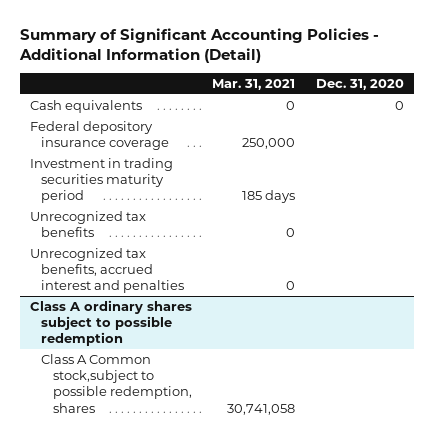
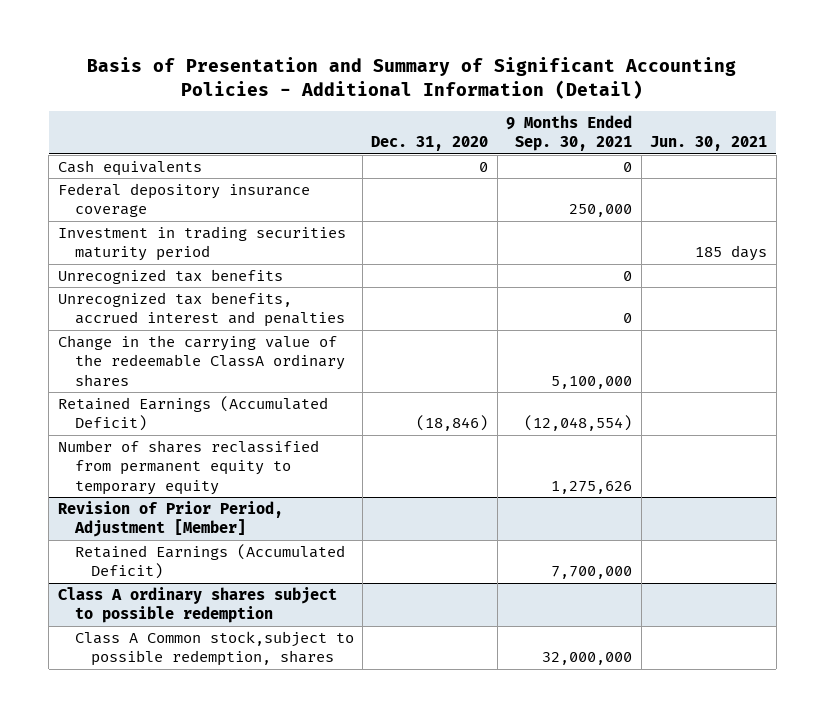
- Summary of Significant Accounting Policies - Additional Information (Detail)
+ Basis of Presentation and Summary of Significant Accounting Policies - Additional Information (Detail)
- | Mar. 31, 2021 | Dec. 31, 2020
+ | Dec. 31, 2020 | 9 Months Ended Sep. 30, 2021 | Jun. 30, 2021
+ Change in the carrying value of the redeemable ClassA ordinary shares | | 5,100,000 |
+ Retained Earnings (Accumulated Deficit) | (18,846) | (12,048,554) |
+ Number of shares reclassified from permanent equity to temporary equity | | 1,275,626 |
+ Revision of Prior Period, Adjustment [Member]
+ Retained Earnings (Accumulated Deficit) | | 7,700,000 |

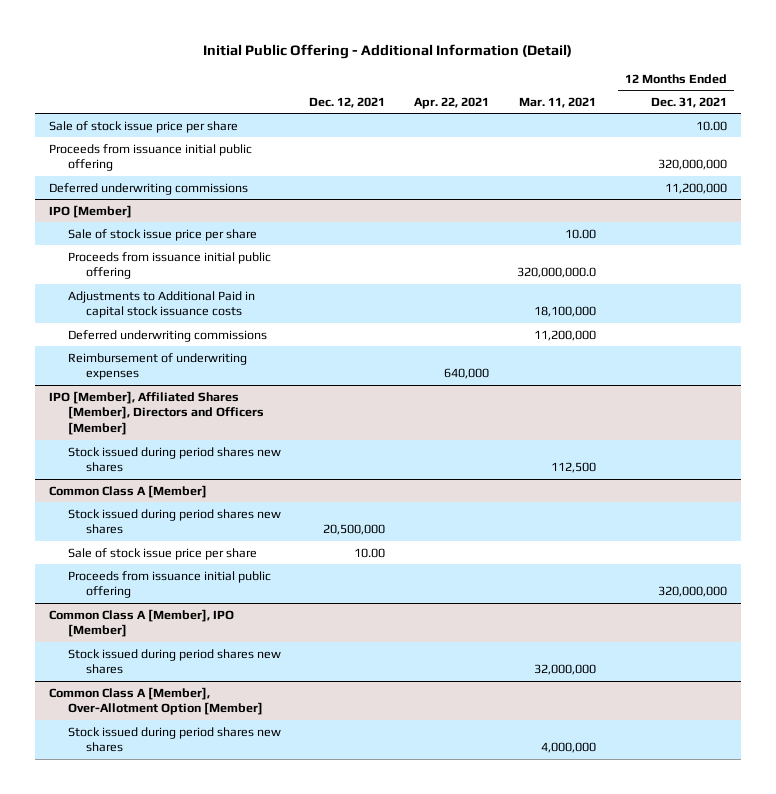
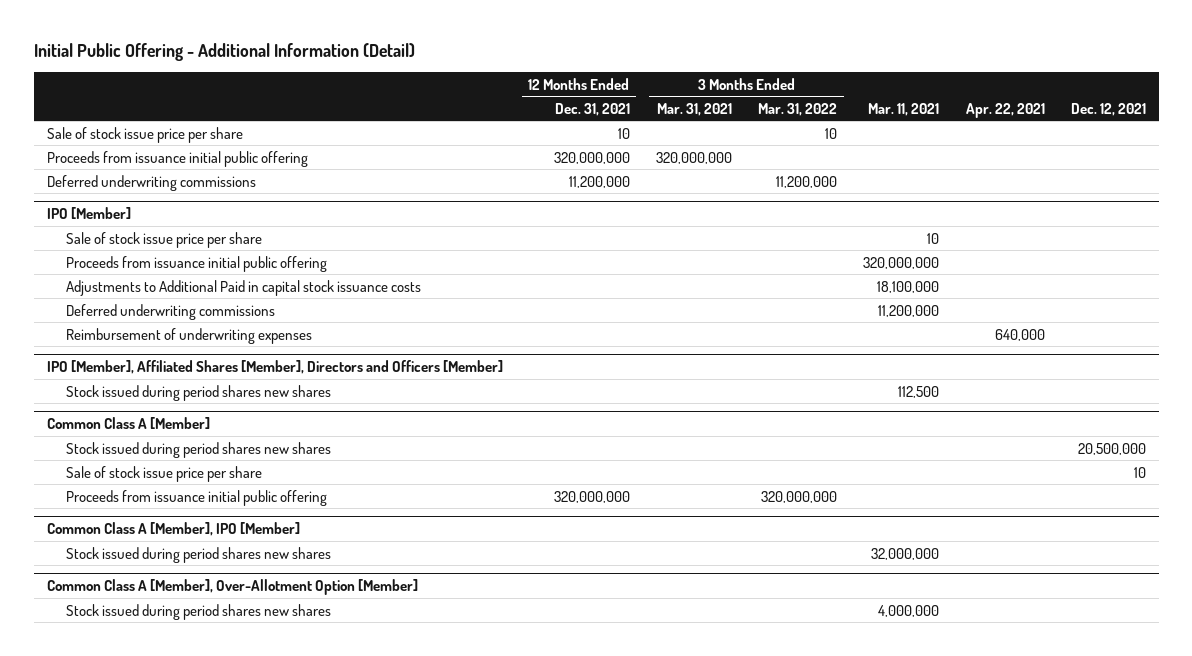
- | Dec. 12, 2021 | Apr. 22, 2021 | Mar. 11, 2021 | 12 Months Ended Dec. 31, 2021
+ | 12 Months Ended Dec. 31, 2021 | 3 Months Ended Mar. 31, 2021 | 3 Months Ended Mar. 31, 2022 | Mar. 11, 2021 | Apr. 22, 2021 | Dec. 12, 2021
- Sale of stock issue price per share | | | | 10.00
+ Sale of stock issue price per share | 10 | | 10 | | |
@ IPO [Member]
- Sale of stock issue price per share | | | 10.00 |
- Proceeds from issuance initial public offering | | | 320,000,000.0 |
+ Sale of stock issue price per share | | | | 10 | |
+ Proceeds from issuance initial public offering | | | | 320,000,000 | |
@ Common Class A [Member]
- Sale of stock issue price per share | 10.00 | | |
+ Sale of stock issue price per share | | | | | | 10

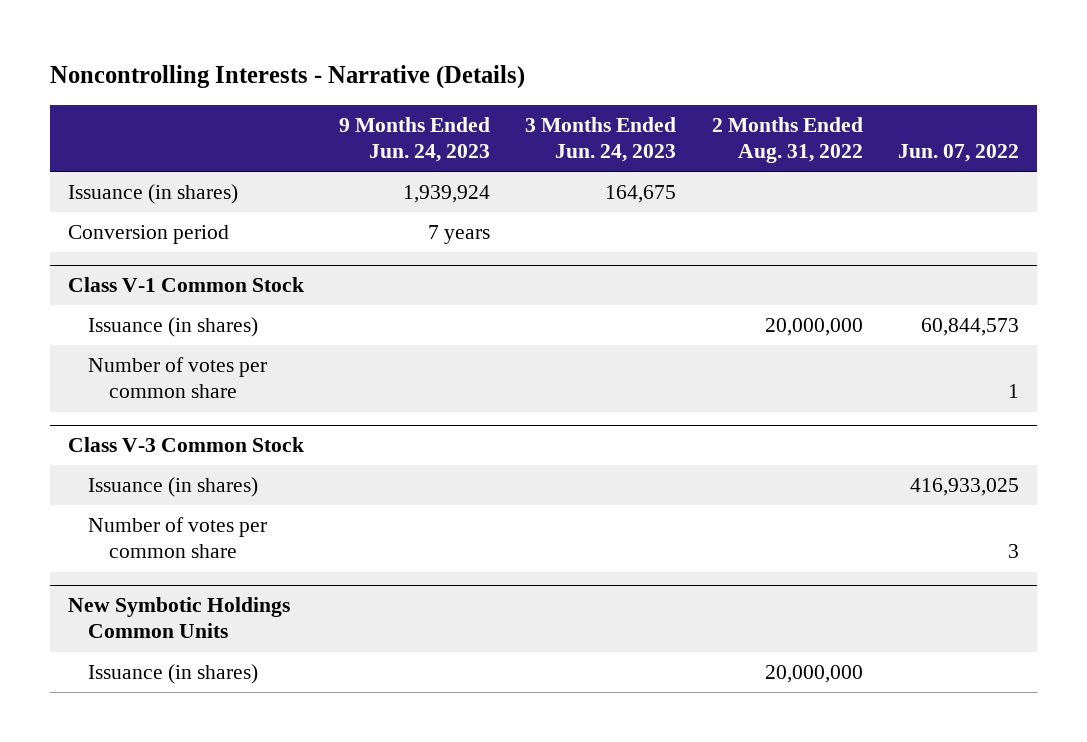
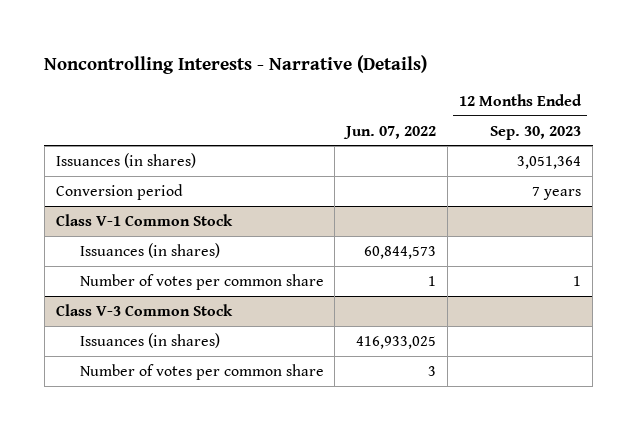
- | 9 Months Ended Jun. 24, 2023 | 3 Months Ended Jun. 24, 2023 | 2 Months Ended Aug. 31, 2022 | Jun. 07, 2022
+ | Jun. 07, 2022 | 12 Months Ended Sep. 30, 2023
- Issuance (in shares) | 1,939,924 | 164,675 | |
+ Issuances (in shares) | | 3,051,364
@ Class V-1 Common Stock
- Issuance (in shares) | | | 20,000,000 | 60,844,573
+ Issuances (in shares) | 60,844,573 |
@ Class V-3 Common Stock
- Issuance (in shares) | | | | 416,933,025
+ Issuances (in shares) | 416,933,025 |
- New Symbotic Holdings Common Units
- Issuance (in shares) | | | 20,000,000 |

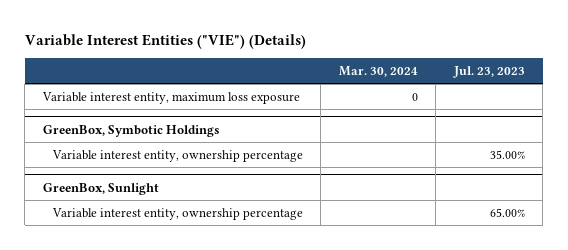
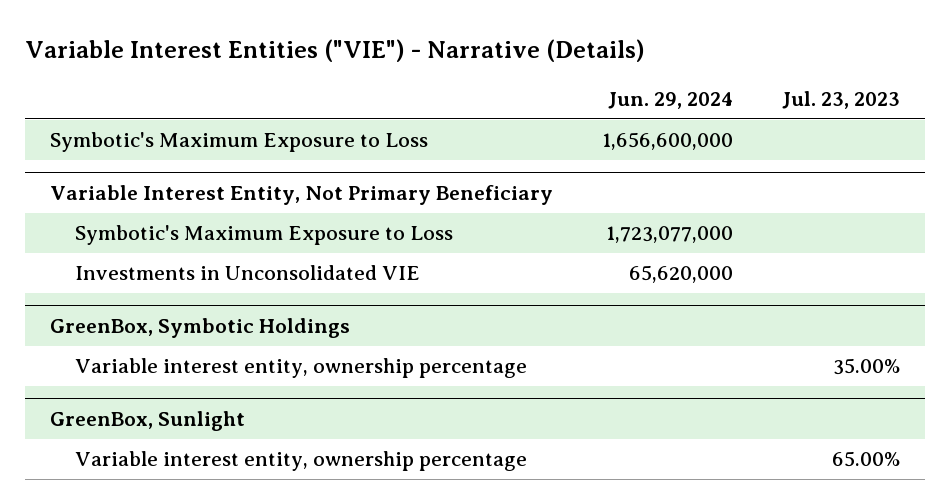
- Variable Interest Entities ("VIE") (Details)
+ Variable Interest Entities ("VIE") - Narrative (Details)
- | Mar. 30, 2024 | Jul. 23, 2023
+ | Jun. 29, 2024 | Jul. 23, 2023
- Variable interest entity, maximum loss exposure | 0 |
+ Symbotic's Maximum Exposure to Loss | 1,656,600,000 |
+ Variable Interest Entity, Not Primary Beneficiary
+ Symbotic's Maximum Exposure to Loss | 1,723,077,000 |
+ Investments in Unconsolidated VIE | 65,620,000 |

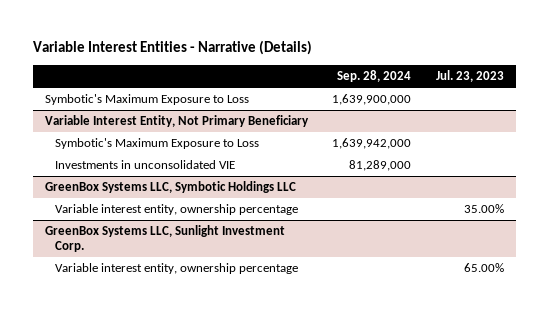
- Variable Interest Entities ("VIE") - Narrative (Details)
+ Variable Interest Entities - Narrative (Details)
- | Jun. 29, 2024 | Jul. 23, 2023
+ | Sep. 28, 2024 | Jul. 23, 2023
@ Variable Interest Entity, Not Primary Beneficiary
- Investments in Unconsolidated VIE | 65,620,000 |
- GreenBox, Symbotic Holdings
@ Variable Interest Entity, Not Primary Beneficiary
+ Investments in unconsolidated VIE | 81,289,000 |
+ GreenBox Systems LLC, Symbotic Holdings LLC
- GreenBox, Sunlight
+ GreenBox Systems LLC, Sunlight Investment Corp.

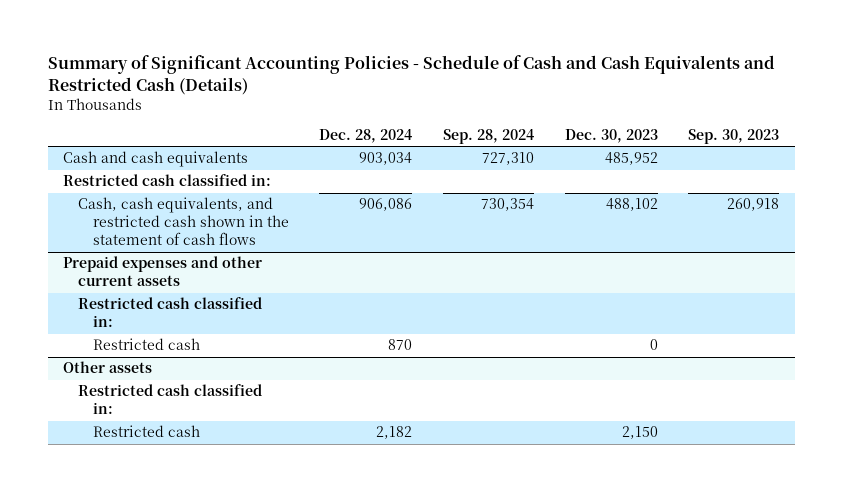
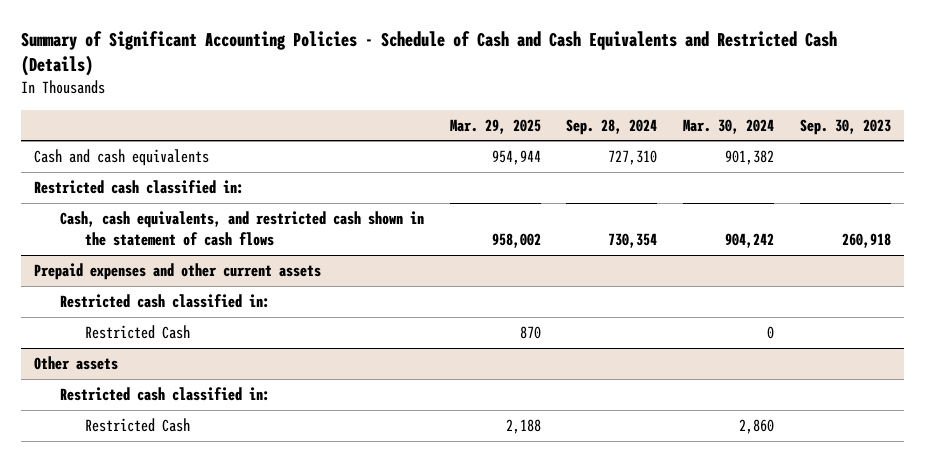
- | Dec. 28, 2024 | Sep. 28, 2024 | Dec. 30, 2023 | Sep. 30, 2023
+ | Mar. 29, 2025 | Sep. 28, 2024 | Mar. 30, 2024 | Sep. 30, 2023
@ Prepaid expenses and other current assets
- Restricted cash | 870 | | 0 |
+ Restricted Cash | 870 | | 0 |
@ Other assets
- Restricted cash | 2,182 | | 2,150 |
+ Restricted Cash | 2,188 | | 2,860 |

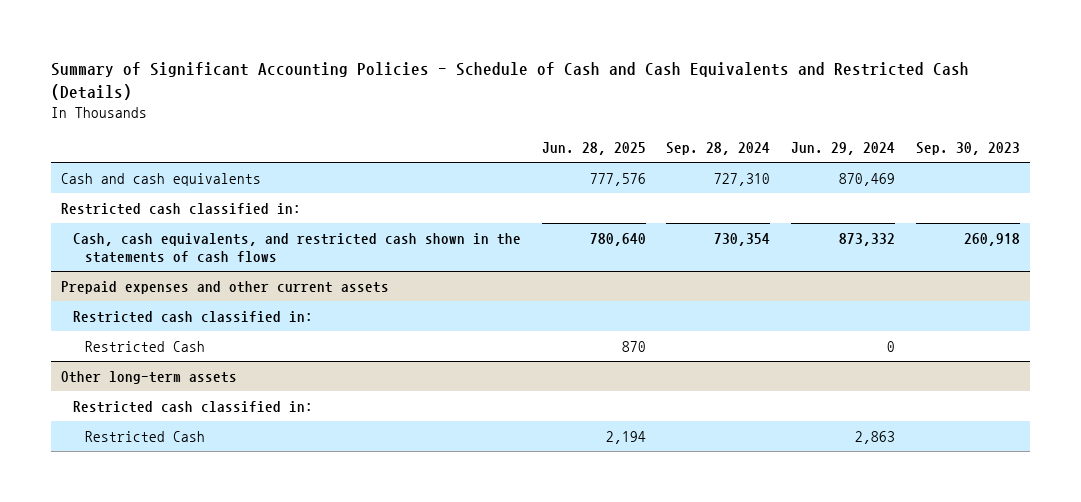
- | Mar. 29, 2025 | Sep. 28, 2024 | Mar. 30, 2024 | Sep. 30, 2023
+ | Jun. 28, 2025 | Sep. 28, 2024 | Jun. 29, 2024 | Sep. 30, 2023
- Cash, cash equivalents, and restricted cash shown in the statement of cash flows | 958,002 | 730,354 | 904,242 | 260,918
+ Cash, cash equivalents, and restricted cash shown in the statements of cash flows | 780,640 | 730,354 | 873,332 | 260,918
- Other assets
+ Other long-term assets

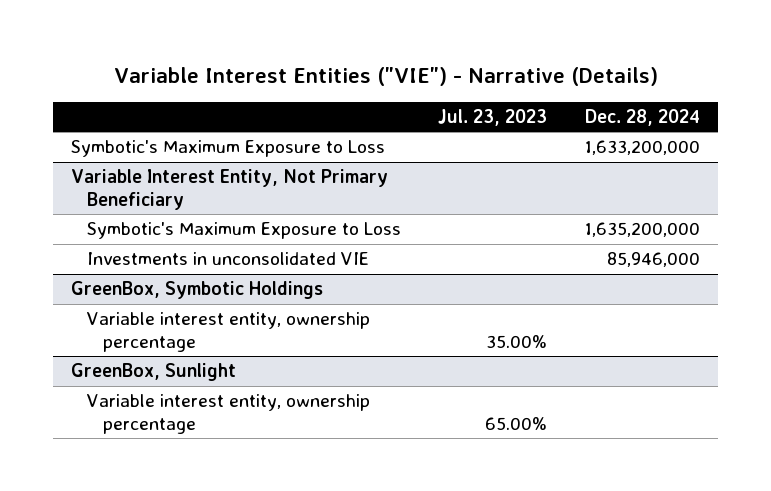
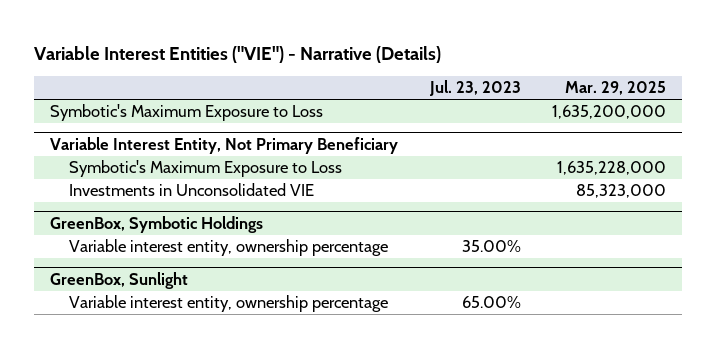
- | Jul. 23, 2023 | Dec. 28, 2024
+ | Jul. 23, 2023 | Mar. 29, 2025
@ Variable Interest Entity, Not Primary Beneficiary
- Investments in unconsolidated VIE | | 85,946,000
+ Investments in Unconsolidated VIE | | 85,323,000

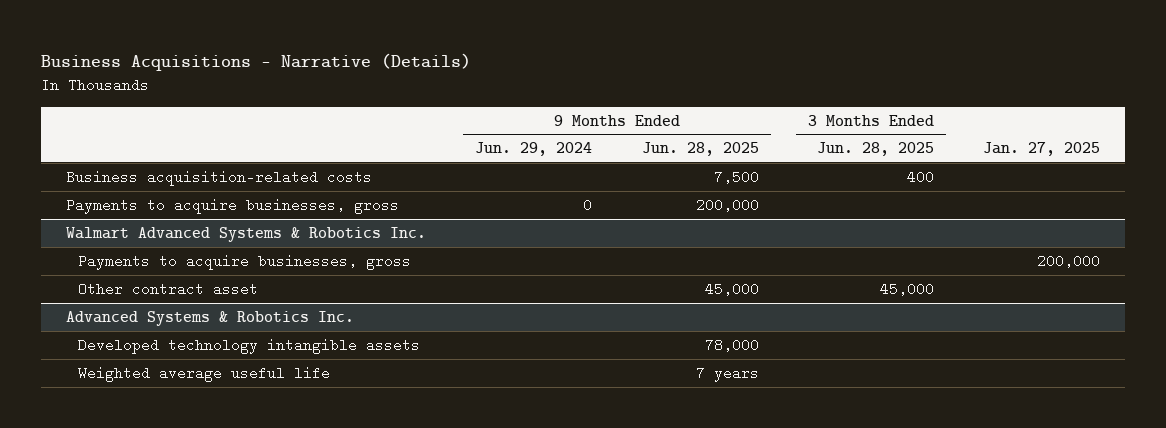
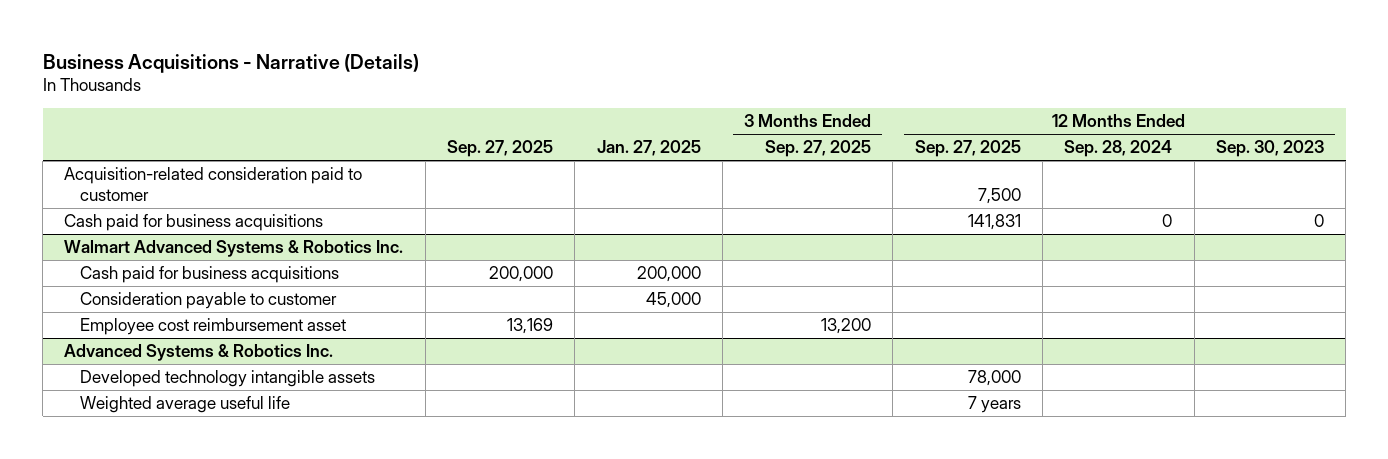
- | 9 Months Ended Jun. 29, 2024 | 9 Months Ended Jun. 28, 2025 | 3 Months Ended Jun. 28, 2025 | Jan. 27, 2025
+ | Sep. 27, 2025 | Jan. 27, 2025 | 3 Months Ended Sep. 27, 2025 | 12 Months Ended Sep. 27, 2025 | 12 Months Ended Sep. 28, 2024 | 12 Months Ended Sep. 30, 2023
- Business acquisition-related costs | | 7,500 | 400 |
- Payments to acquire businesses, gross | 0 | 200,000 | |
+ Acquisition-related consideration paid to customer | | | | 7,500 | |
+ Cash paid for business acquisitions | | | | 141,831 | 0 | 0
@ Walmart Advanced Systems & Robotics Inc.
- Payments to acquire businesses, gross | | | | 200,000
- Other contract asset | | 45,000 | 45,000 |
+ Cash paid for business acquisitions | 200,000 | 200,000 | | | |
+ Consideration payable to customer | | 45,000 | | | |
+ Employee cost reimbursement asset | 13,169 | | 13,200 | | |

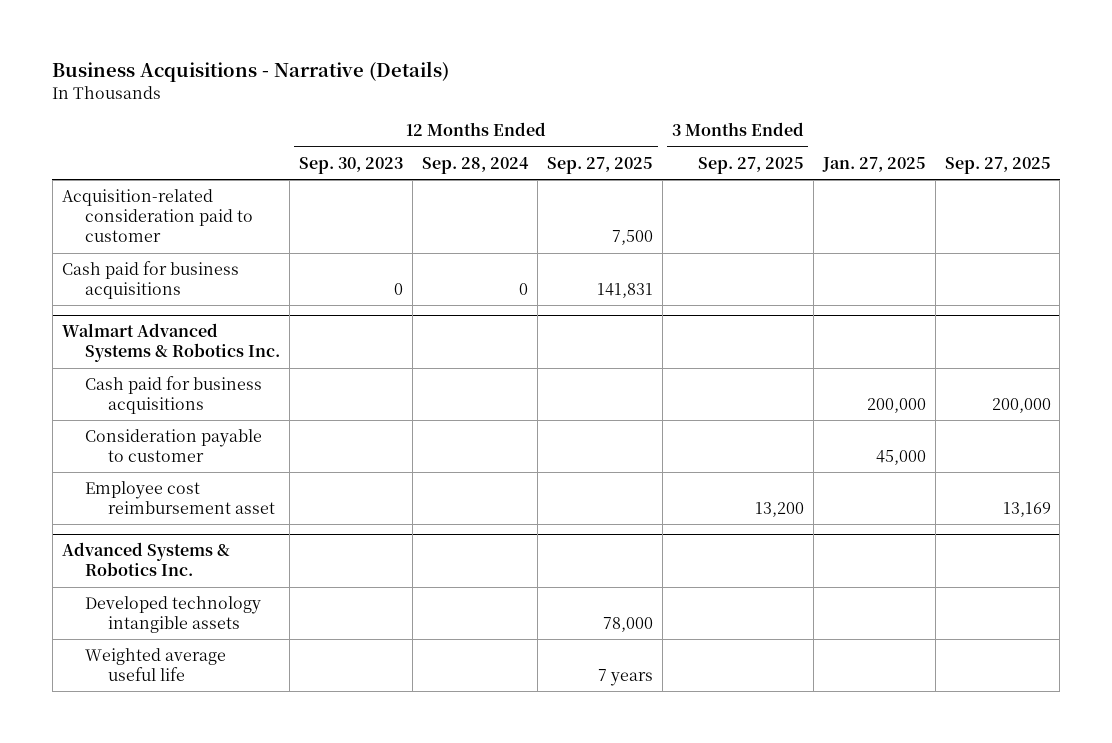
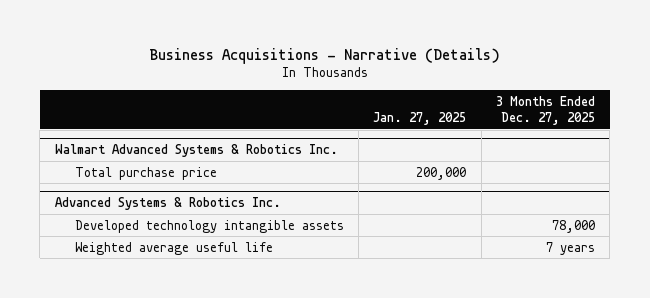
- | 12 Months Ended Sep. 30, 2023 | 12 Months Ended Sep. 28, 2024 | 12 Months Ended Sep. 27, 2025 | 3 Months Ended Sep. 27, 2025 | Jan. 27, 2025 | Sep. 27, 2025
+ | Jan. 27, 2025 | 3 Months Ended Dec. 27, 2025
- Acquisition-related consideration paid to customer | | | 7,500 | | |
- Cash paid for business acquisitions | 0 | 0 | 141,831 | | |
@ Walmart Advanced Systems & Robotics Inc.
- Cash paid for business acquisitions | | | | | 200,000 | 200,000
- Consideration payable to customer | | | | | 45,000 |
- Employee cost reimbursement asset | | | | 13,200 | | 13,169
+ Total purchase price | 200,000 |

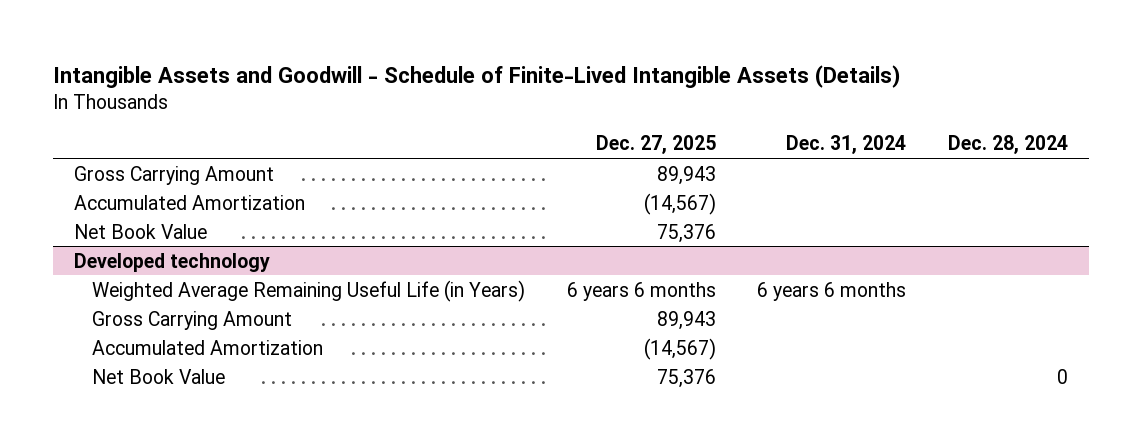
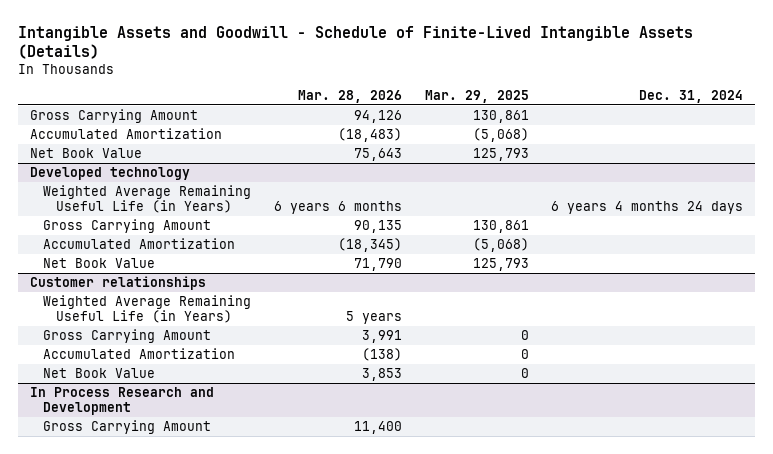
- | Dec. 27, 2025 | Dec. 31, 2024 | Dec. 28, 2024
+ | Mar. 28, 2026 | Mar. 29, 2025 | Dec. 31, 2024
@ Developed technology
- Weighted Average Remaining Useful Life (in Years) | 6 years 6 months | 6 years 6 months |
+ Weighted Average Remaining Useful Life (in Years) | 6 years 6 months | | 6 years 4 months 24 days
+ Customer relationships
+ Weighted Average Remaining Useful Life (in Years) | 5 years | |
+ Gross Carrying Amount | 3,991 | 0 |
+ Accumulated Amortization | (138) | 0 |
+ Net Book Value | 3,853 | 0 |
+ In Process Research and Development
+ Gross Carrying Amount | 11,400 | |

